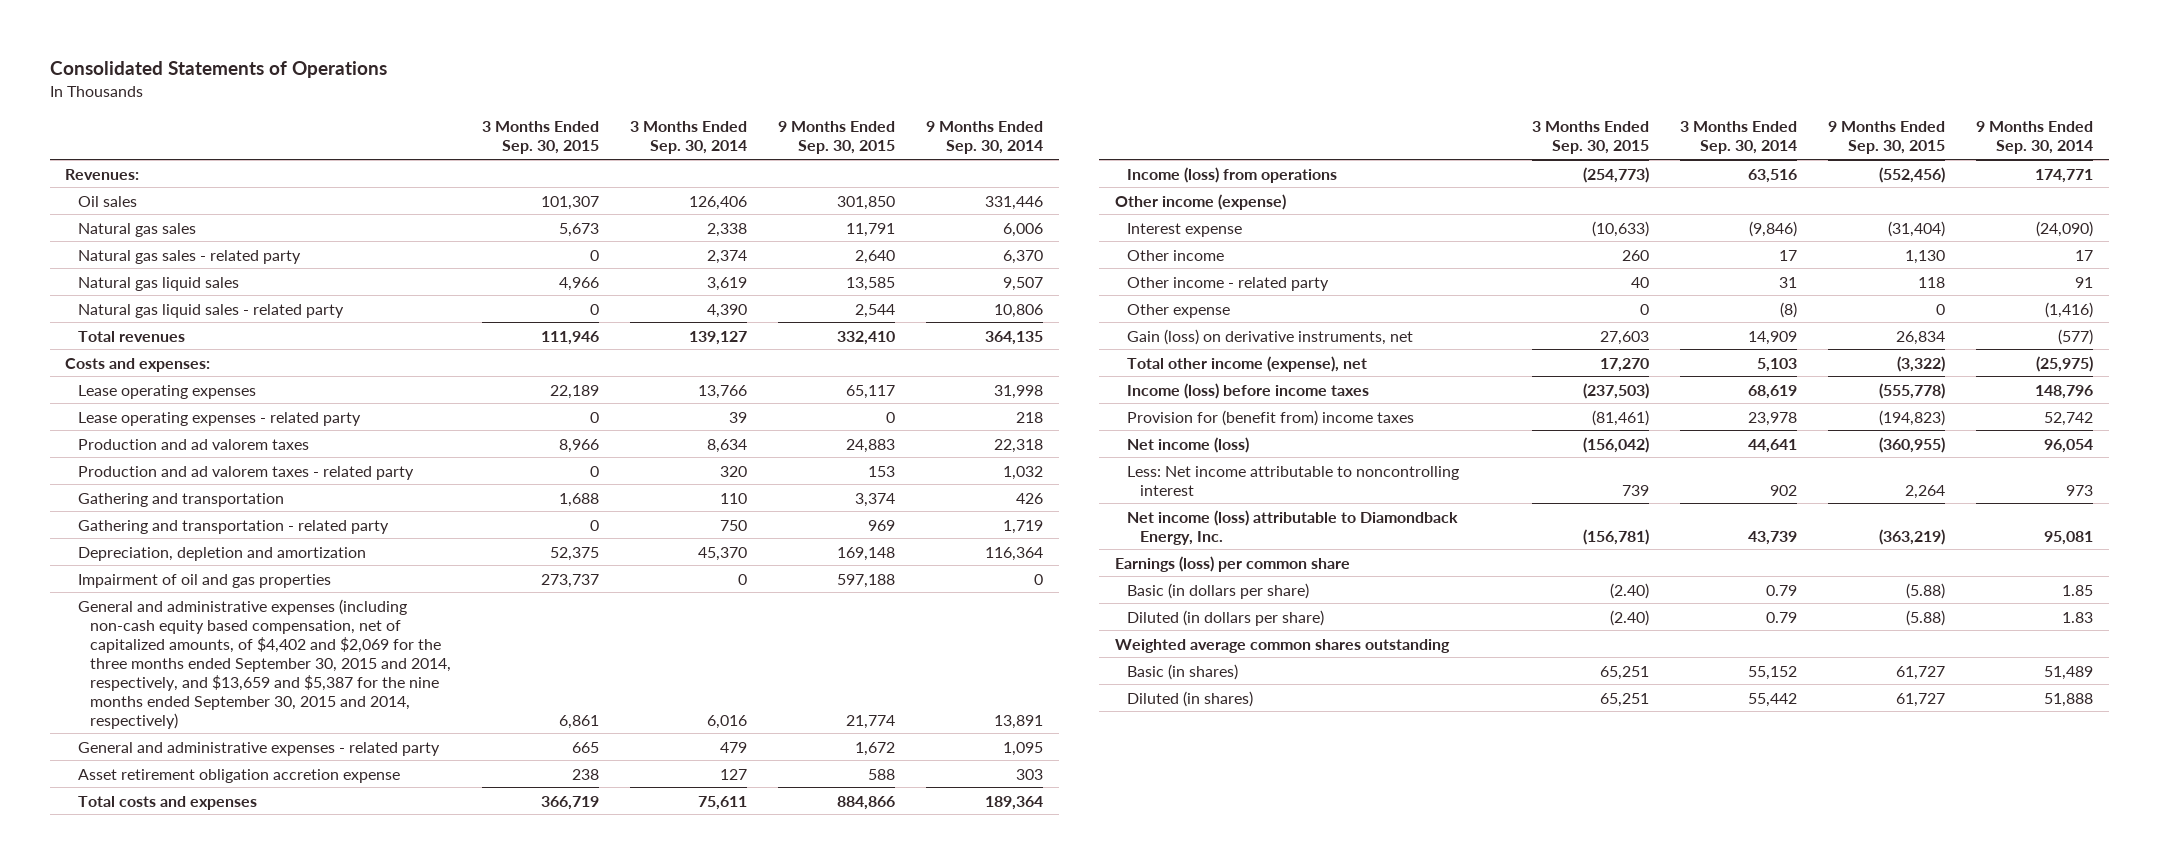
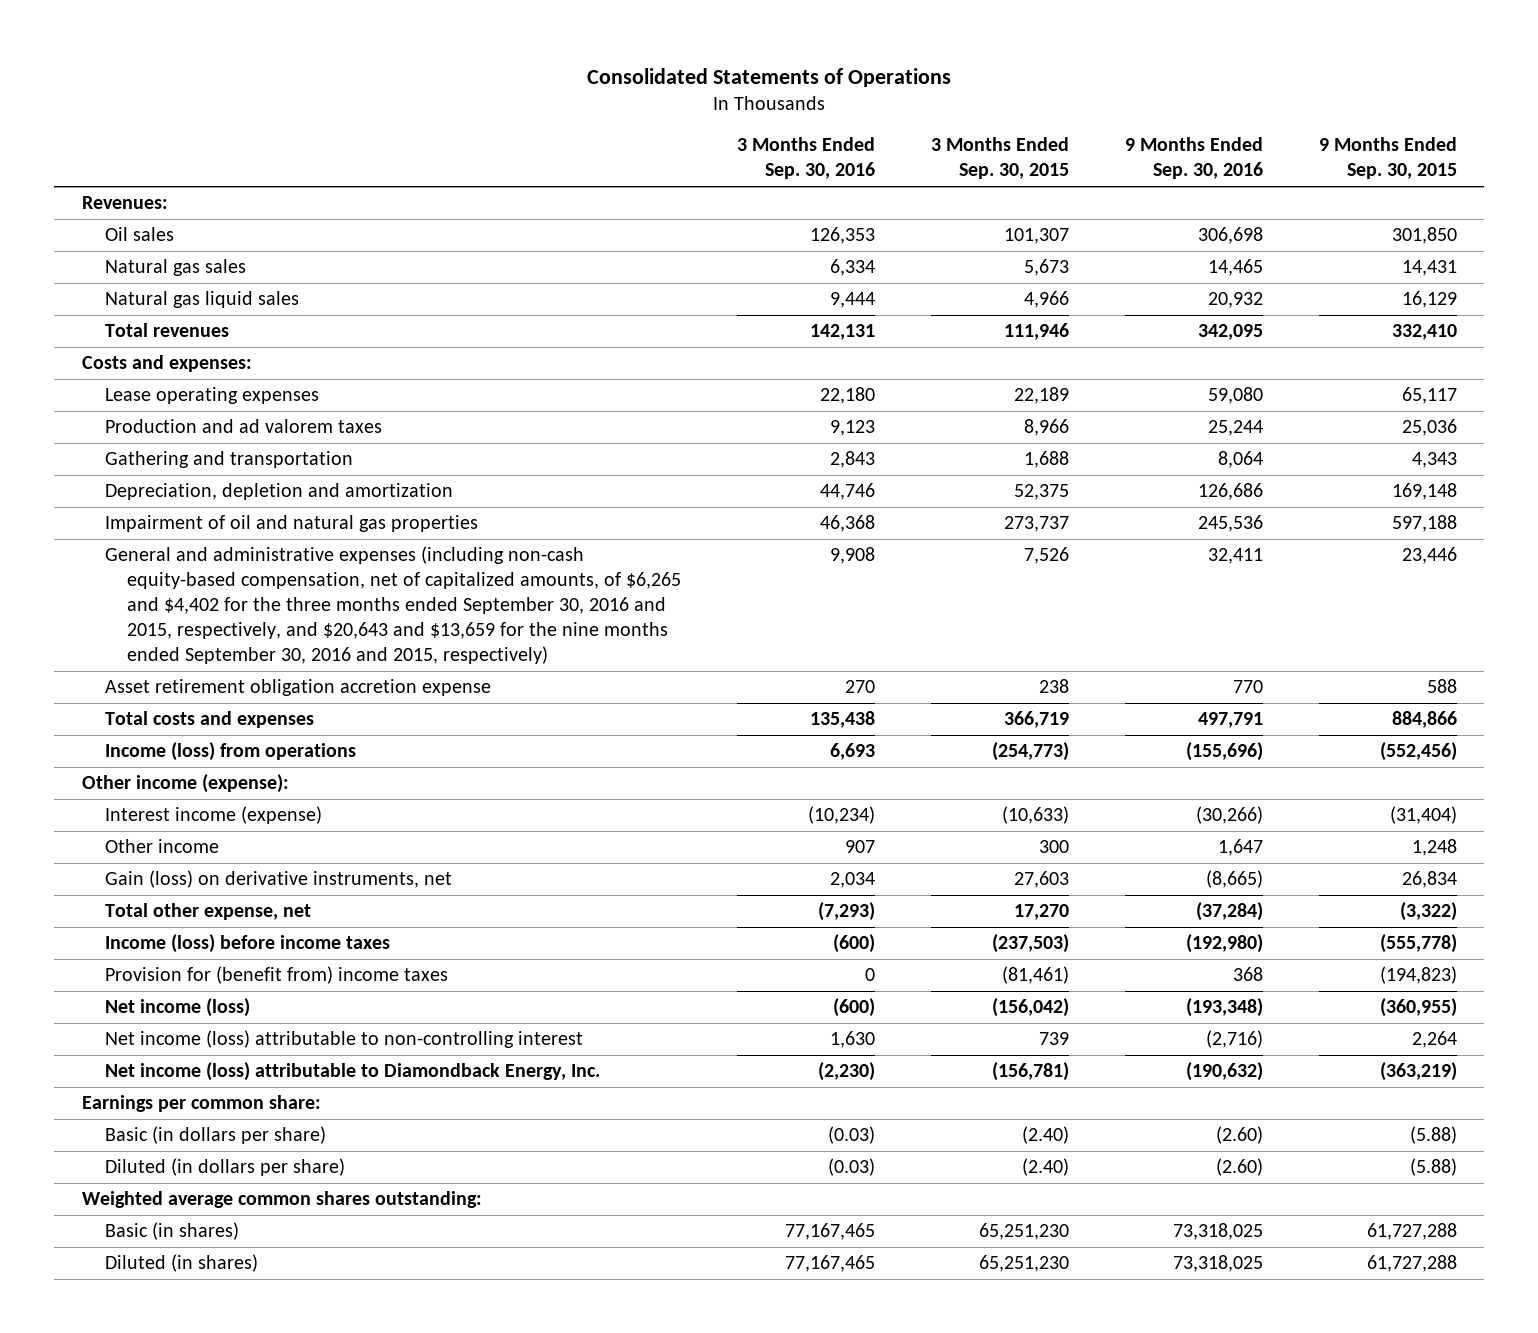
- | 3 Months Ended Sep. 30, 2015 | 3 Months Ended Sep. 30, 2014 | 9 Months Ended Sep. 30, 2015 | 9 Months Ended Sep. 30, 2014
+ | 3 Months Ended Sep. 30, 2016 | 3 Months Ended Sep. 30, 2015 | 9 Months Ended Sep. 30, 2016 | 9 Months Ended Sep. 30, 2015
- Natural gas sales | 5,673 | 2,338 | 11,791 | 6,006
- Natural gas sales - related party | 0 | 2,374 | 2,640 | 6,370
- Natural gas liquid sales | 4,966 | 3,619 | 13,585 | 9,507
- Natural gas liquid sales - related party | 0 | 4,390 | 2,544 | 10,806
+ Natural gas sales | 6,334 | 5,673 | 14,465 | 14,431
+ Natural gas liquid sales | 9,444 | 4,966 | 20,932 | 16,129
- Lease operating expenses - related party | 0 | 39 | 0 | 218
- Production and ad valorem taxes | 8,966 | 8,634 | 24,883 | 22,318
- Production and ad valorem taxes - related party | 0 | 320 | 153 | 1,032
- Gathering and transportation | 1,688 | 110 | 3,374 | 426
- Gathering and transportation - related party | 0 | 750 | 969 | 1,719
+ Production and ad valorem taxes | 9,123 | 8,966 | 25,244 | 25,036
+ Gathering and transportation | 2,843 | 1,688 | 8,064 | 4,343
- Impairment of oil and gas properties | 273,737 | 0 | 597,188 | 0
- General and administrative expenses (including non-cash equity based compensation, net of capitalized amounts, of $4,402 and $2,069 for the three months ended September 30, 2015 and 2014, respectively, and $13,659 and $5,387 for the nine months ended September 30, 2015 and 2014, respectively) | 6,861 | 6,016 | 21,774 | 13,891
- General and administrative expenses - related party | 665 | 479 | 1,672 | 1,095
+ Impairment of oil and natural gas properties | 46,368 | 273,737 | 245,536 | 597,188
+ General and administrative expenses (including non-cash equity-based compensation, net of capitalized amounts, of $6,265 and $4,402 for the three months ended September 30, 2016 and 2015, respectively, and $20,643 and $13,659 for the nine months ended September 30, 2016 and 2015, respectively) | 9,908 | 7,526 | 32,411 | 23,446
- Other income (expense)
- Interest expense | (10,633) | (9,846) | (31,404) | (24,090)
- Other income | 260 | 17 | 1,130 | 17
- Other income - related party | 40 | 31 | 118 | 91
- Other expense | 0 | (8) | 0 | (1,416)
+ Other income (expense):
+ Interest income (expense) | (10,234) | (10,633) | (30,266) | (31,404)
+ Other income | 907 | 300 | 1,647 | 1,248
- Total other income (expense), net | 17,270 | 5,103 | (3,322) | (25,975)
+ Total other expense, net | (7,293) | 17,270 | (37,284) | (3,322)
- Less: Net income attributable to noncontrolling interest | 739 | 902 | 2,264 | 973
+ Net income (loss) attributable to non-controlling interest | 1,630 | 739 | (2,716) | 2,264
- Earnings (loss) per common share
+ Earnings per common share:
- Weighted average common shares outstanding
- Basic (in shares) | 65,251 | 55,152 | 61,727 | 51,489
- Diluted (in shares) | 65,251 | 55,442 | 61,727 | 51,888
+ Weighted average common shares outstanding:
+ Basic (in shares) | 77,167,465 | 65,251,230 | 73,318,025 | 61,727,288
+ Diluted (in shares) | 77,167,465 | 65,251,230 | 73,318,025 | 61,727,288

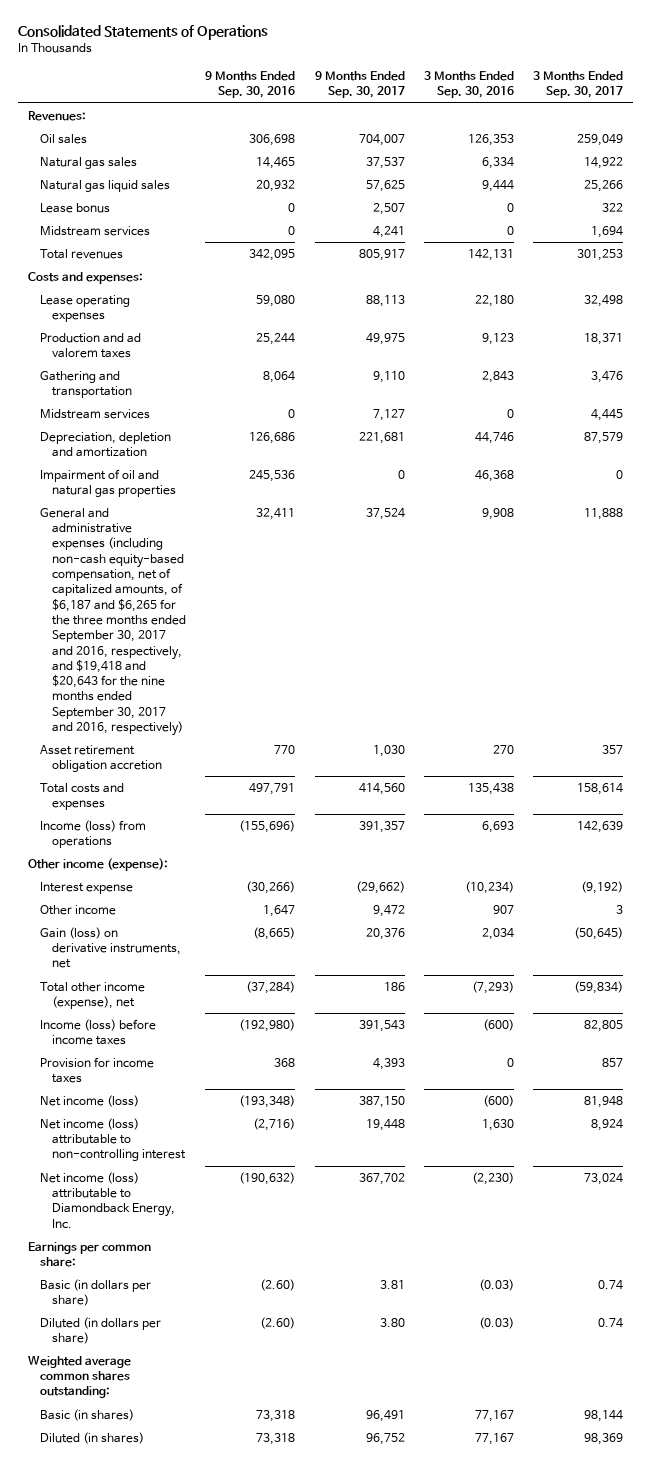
- | 3 Months Ended Sep. 30, 2016 | 3 Months Ended Sep. 30, 2015 | 9 Months Ended Sep. 30, 2016 | 9 Months Ended Sep. 30, 2015
+ | 9 Months Ended Sep. 30, 2016 | 9 Months Ended Sep. 30, 2017 | 3 Months Ended Sep. 30, 2016 | 3 Months Ended Sep. 30, 2017
+ Lease bonus | 0 | 2,507 | 0 | 322
+ Midstream services | 0 | 4,241 | 0 | 1,694
+ Midstream services | 0 | 7,127 | 0 | 4,445
- General and administrative expenses (including non-cash equity-based compensation, net of capitalized amounts, of $6,265 and $4,402 for the three months ended September 30, 2016 and 2015, respectively, and $20,643 and $13,659 for the nine months ended September 30, 2016 and 2015, respectively) | 9,908 | 7,526 | 32,411 | 23,446
- Asset retirement obligation accretion expense | 270 | 238 | 770 | 588
+ General and administrative expenses (including non-cash equity-based compensation, net of capitalized amounts, of $6,187 and $6,265 for the three months ended September 30, 2017 and 2016, respectively, and $19,418 and $20,643 for the nine months ended September 30, 2017 and 2016, respectively) | 32,411 | 37,524 | 9,908 | 11,888
+ Asset retirement obligation accretion | 770 | 1,030 | 270 | 357
- Interest income (expense) | (10,234) | (10,633) | (30,266) | (31,404)
+ Interest expense | (30,266) | (29,662) | (10,234) | (9,192)
- Total other expense, net | (7,293) | 17,270 | (37,284) | (3,322)
+ Total other income (expense), net | (37,284) | 186 | (7,293) | (59,834)
- Provision for (benefit from) income taxes | 0 | (81,461) | 368 | (194,823)
+ Provision for income taxes | 368 | 4,393 | 0 | 857
- Basic (in shares) | 77,167,465 | 65,251,230 | 73,318,025 | 61,727,288
- Diluted (in shares) | 77,167,465 | 65,251,230 | 73,318,025 | 61,727,288
+ Basic (in shares) | 73,318 | 96,491 | 77,167 | 98,144
+ Diluted (in shares) | 73,318 | 96,752 | 77,167 | 98,369

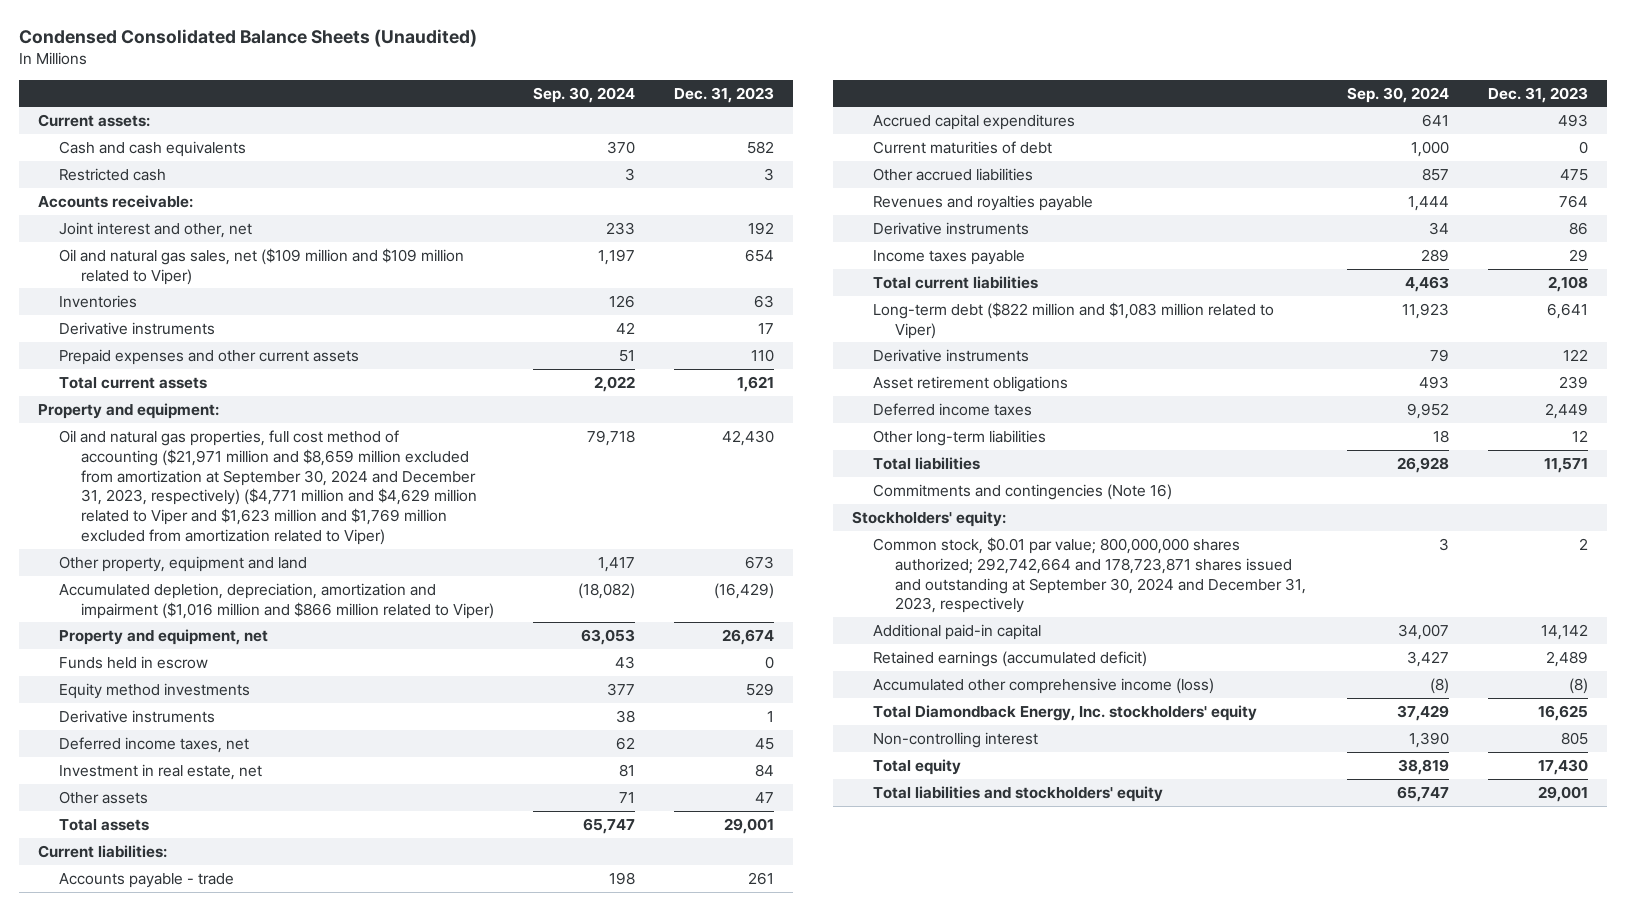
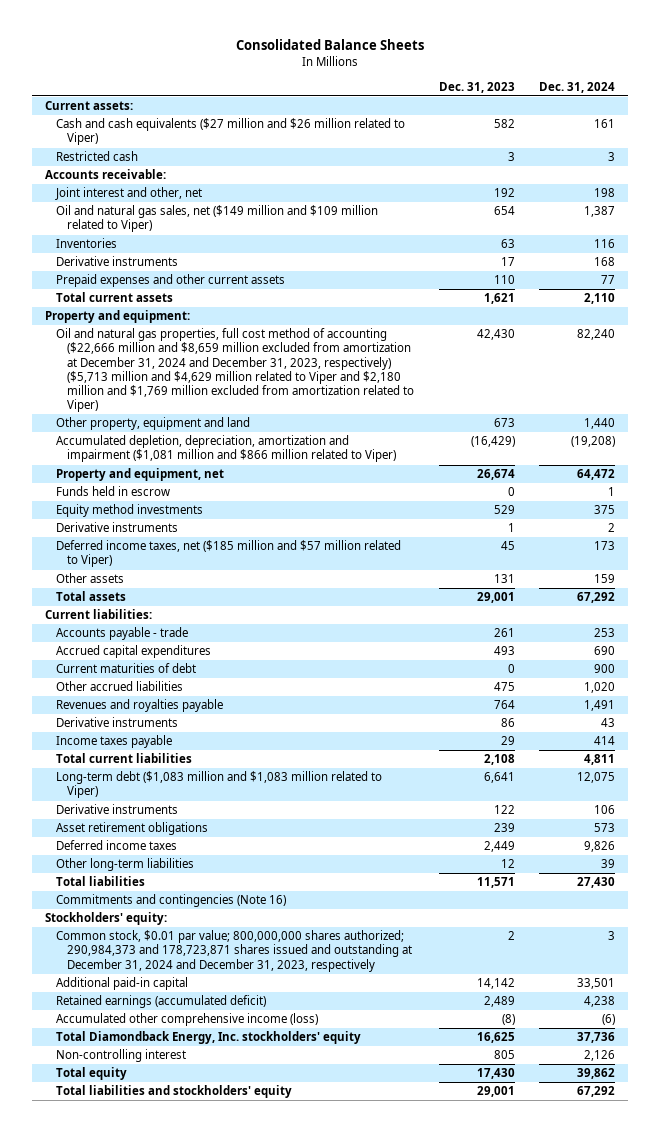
- Condensed Consolidated Balance Sheets (Unaudited)
+ Consolidated Balance Sheets
- | Sep. 30, 2024 | Dec. 31, 2023
+ | Dec. 31, 2023 | Dec. 31, 2024
- Cash and cash equivalents | 370 | 582
+ Cash and cash equivalents ($27 million and $26 million related to Viper) | 582 | 161
- Oil and natural gas sales, net ($109 million and $109 million related to Viper) | 1,197 | 654
+ Oil and natural gas sales, net ($149 million and $109 million related to Viper) | 654 | 1,387
- Oil and natural gas properties, full cost method of accounting ($21,971 million and $8,659 million excluded from amortization at September 30, 2024 and December 31, 2023, respectively) ($4,771 million and $4,629 million related to Viper and $1,623 million and $1,769 million excluded from amortization related to Viper) | 79,718 | 42,430
+ Oil and natural gas properties, full cost method of accounting ($22,666 million and $8,659 million excluded from amortization at December 31, 2024 and December 31, 2023, respectively) ($5,713 million and $4,629 million related to Viper and $2,180 million and $1,769 million excluded from amortization related to Viper) | 42,430 | 82,240
- Accumulated depletion, depreciation, amortization and impairment ($1,016 million and $866 million related to Viper) | (18,082) | (16,429)
+ Accumulated depletion, depreciation, amortization and impairment ($1,081 million and $866 million related to Viper) | (16,429) | (19,208)
- Deferred income taxes, net | 62 | 45
- Investment in real estate, net | 81 | 84
- Other assets | 71 | 47
+ Deferred income taxes, net ($185 million and $57 million related to Viper) | 45 | 173
+ Other assets | 131 | 159
- Long-term debt ($822 million and $1,083 million related to Viper) | 11,923 | 6,641
+ Long-term debt ($1,083 million and $1,083 million related to Viper) | 6,641 | 12,075
- Common stock, $0.01 par value; 800,000,000 shares authorized; 292,742,664 and 178,723,871 shares issued and outstanding at September 30, 2024 and December 31, 2023, respectively | 3 | 2
+ Common stock, $0.01 par value; 800,000,000 shares authorized; 290,984,373 and 178,723,871 shares issued and outstanding at December 31, 2024 and December 31, 2023, respectively | 2 | 3

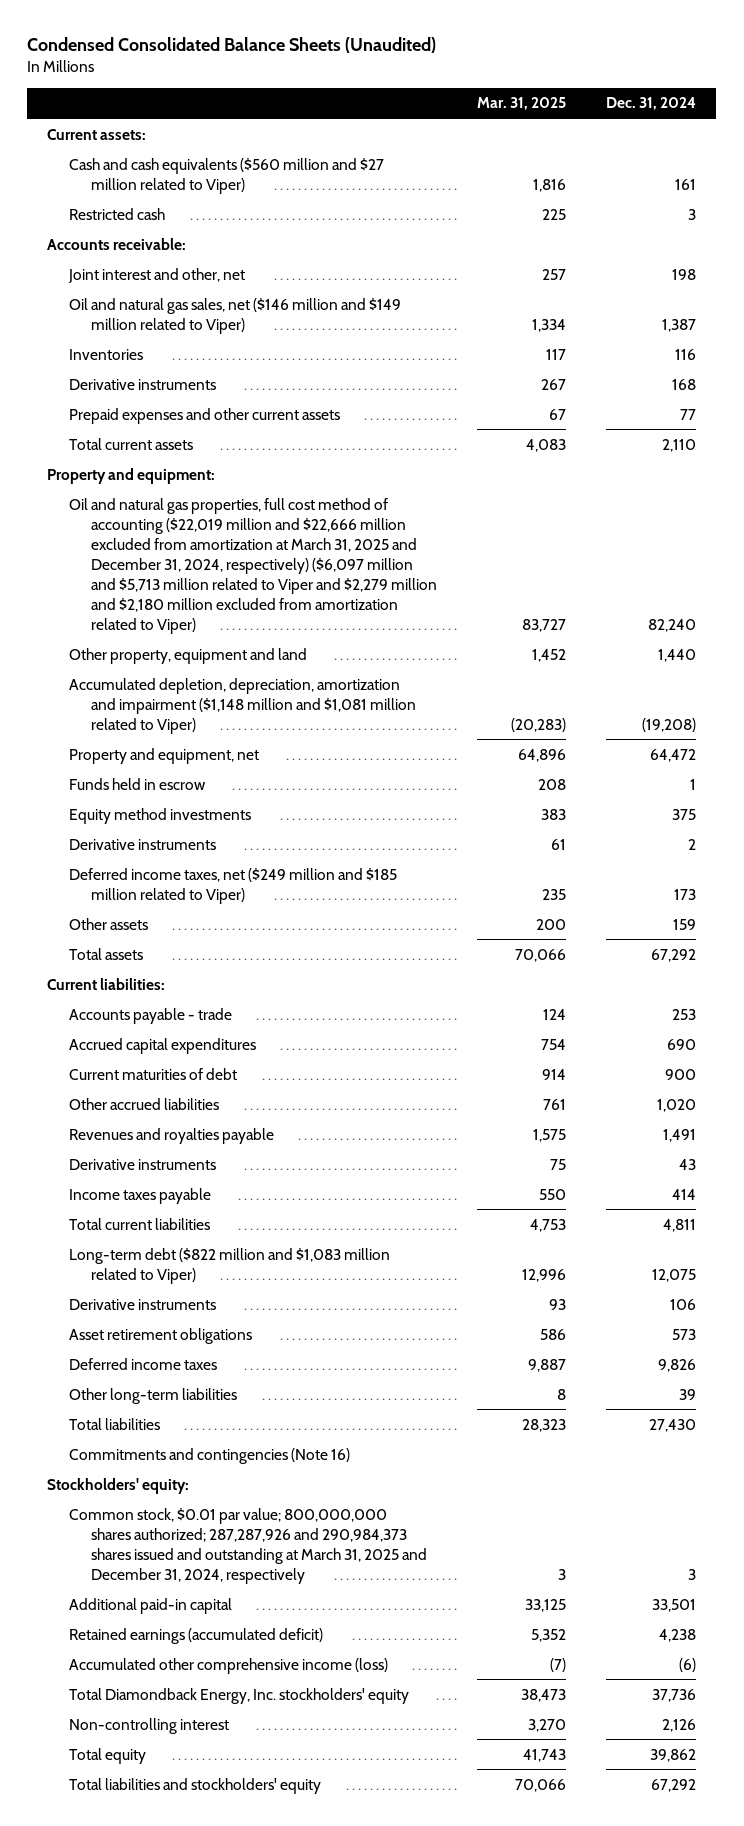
- Consolidated Balance Sheets
+ Condensed Consolidated Balance Sheets (Unaudited)
- | Dec. 31, 2023 | Dec. 31, 2024
+ | Mar. 31, 2025 | Dec. 31, 2024
- Cash and cash equivalents ($27 million and $26 million related to Viper) | 582 | 161
+ Cash and cash equivalents ($560 million and $27 million related to Viper) | 1,816 | 161
- Oil and natural gas sales, net ($149 million and $109 million related to Viper) | 654 | 1,387
+ Oil and natural gas sales, net ($146 million and $149 million related to Viper) | 1,334 | 1,387
- Oil and natural gas properties, full cost method of accounting ($22,666 million and $8,659 million excluded from amortization at December 31, 2024 and December 31, 2023, respectively) ($5,713 million and $4,629 million related to Viper and $2,180 million and $1,769 million excluded from amortization related to Viper) | 42,430 | 82,240
+ Oil and natural gas properties, full cost method of accounting ($22,019 million and $22,666 million excluded from amortization at March 31, 2025 and December 31, 2024, respectively) ($6,097 million and $5,713 million related to Viper and $2,279 million and $2,180 million excluded from amortization related to Viper) | 83,727 | 82,240
- Accumulated depletion, depreciation, amortization and impairment ($1,081 million and $866 million related to Viper) | (16,429) | (19,208)
+ Accumulated depletion, depreciation, amortization and impairment ($1,148 million and $1,081 million related to Viper) | (20,283) | (19,208)
- Deferred income taxes, net ($185 million and $57 million related to Viper) | 45 | 173
+ Deferred income taxes, net ($249 million and $185 million related to Viper) | 235 | 173
- Long-term debt ($1,083 million and $1,083 million related to Viper) | 6,641 | 12,075
+ Long-term debt ($822 million and $1,083 million related to Viper) | 12,996 | 12,075
- Common stock, $0.01 par value; 800,000,000 shares authorized; 290,984,373 and 178,723,871 shares issued and outstanding at December 31, 2024 and December 31, 2023, respectively | 2 | 3
+ Common stock, $0.01 par value; 800,000,000 shares authorized; 287,287,926 and 290,984,373 shares issued and outstanding at March 31, 2025 and December 31, 2024, respectively | 3 | 3

